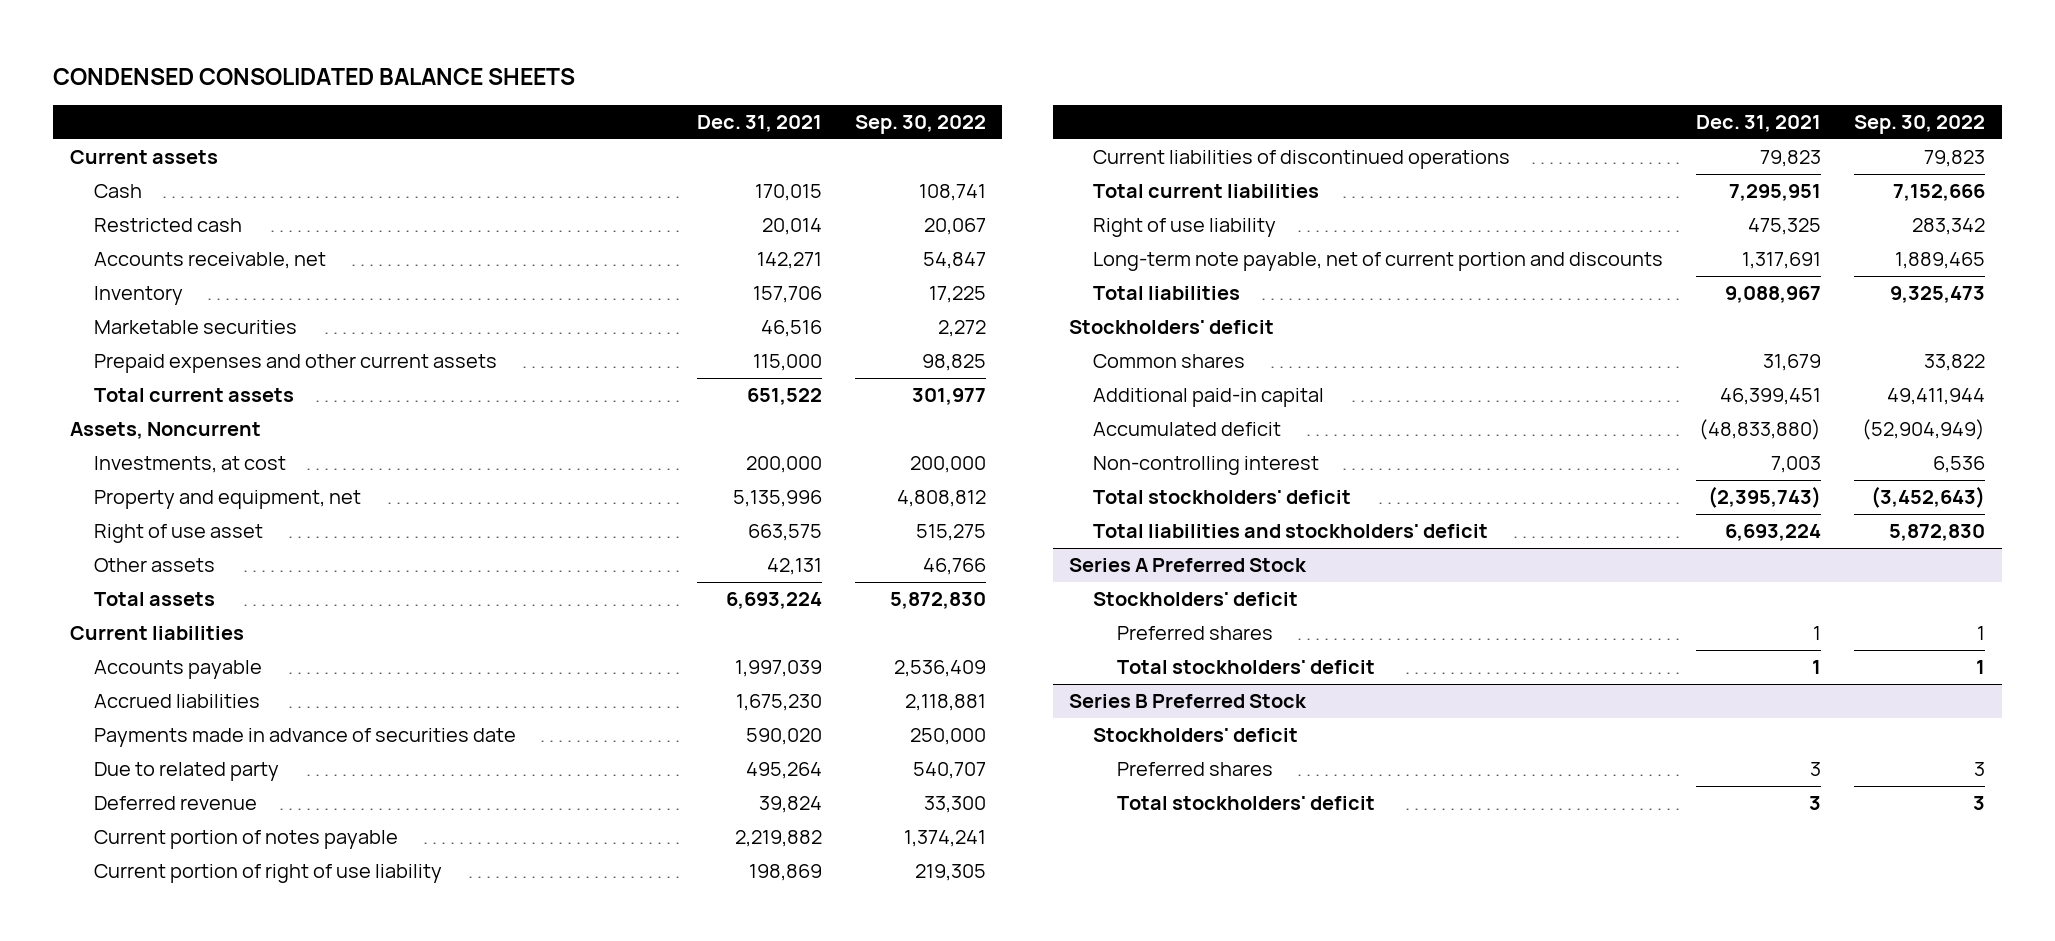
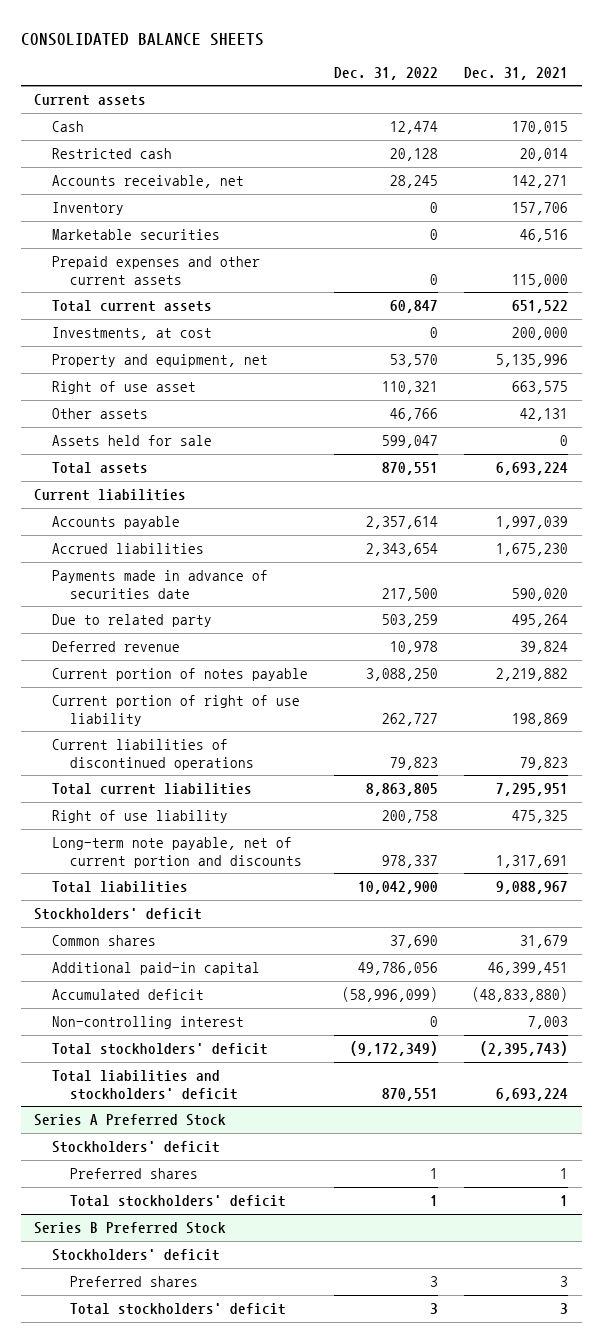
- CONDENSED CONSOLIDATED BALANCE SHEETS
+ CONSOLIDATED BALANCE SHEETS
- | Dec. 31, 2021 | Sep. 30, 2022
+ | Dec. 31, 2022 | Dec. 31, 2021
- Assets, Noncurrent
+ Assets held for sale | 599,047 | 0

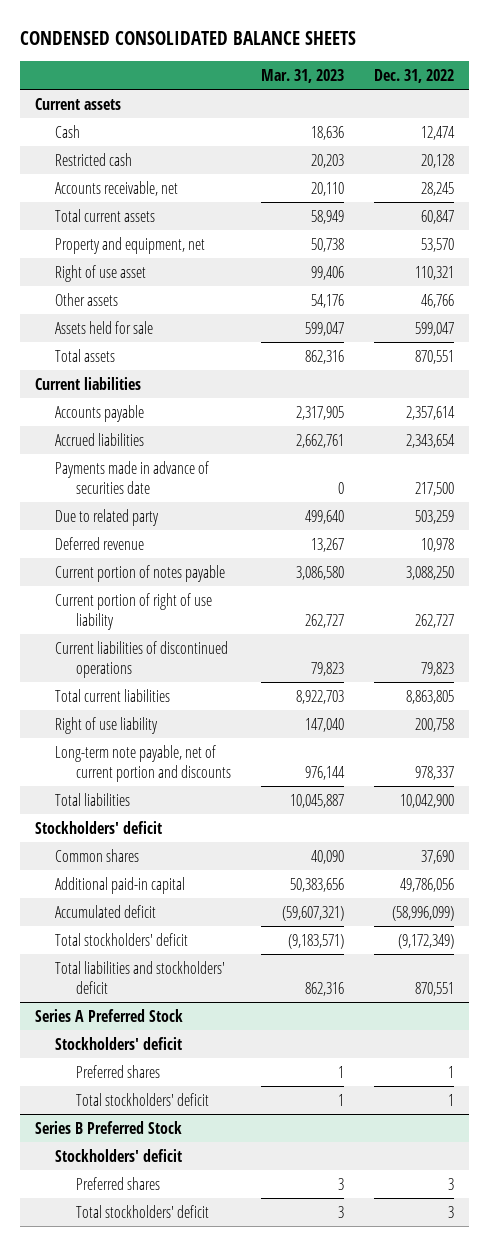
- CONSOLIDATED BALANCE SHEETS
+ CONDENSED CONSOLIDATED BALANCE SHEETS
- | Dec. 31, 2022 | Dec. 31, 2021
+ | Mar. 31, 2023 | Dec. 31, 2022
- Inventory | 0 | 157,706
- Marketable securities | 0 | 46,516
- Prepaid expenses and other current assets | 0 | 115,000
- Investments, at cost | 0 | 200,000
- Non-controlling interest | 0 | 7,003

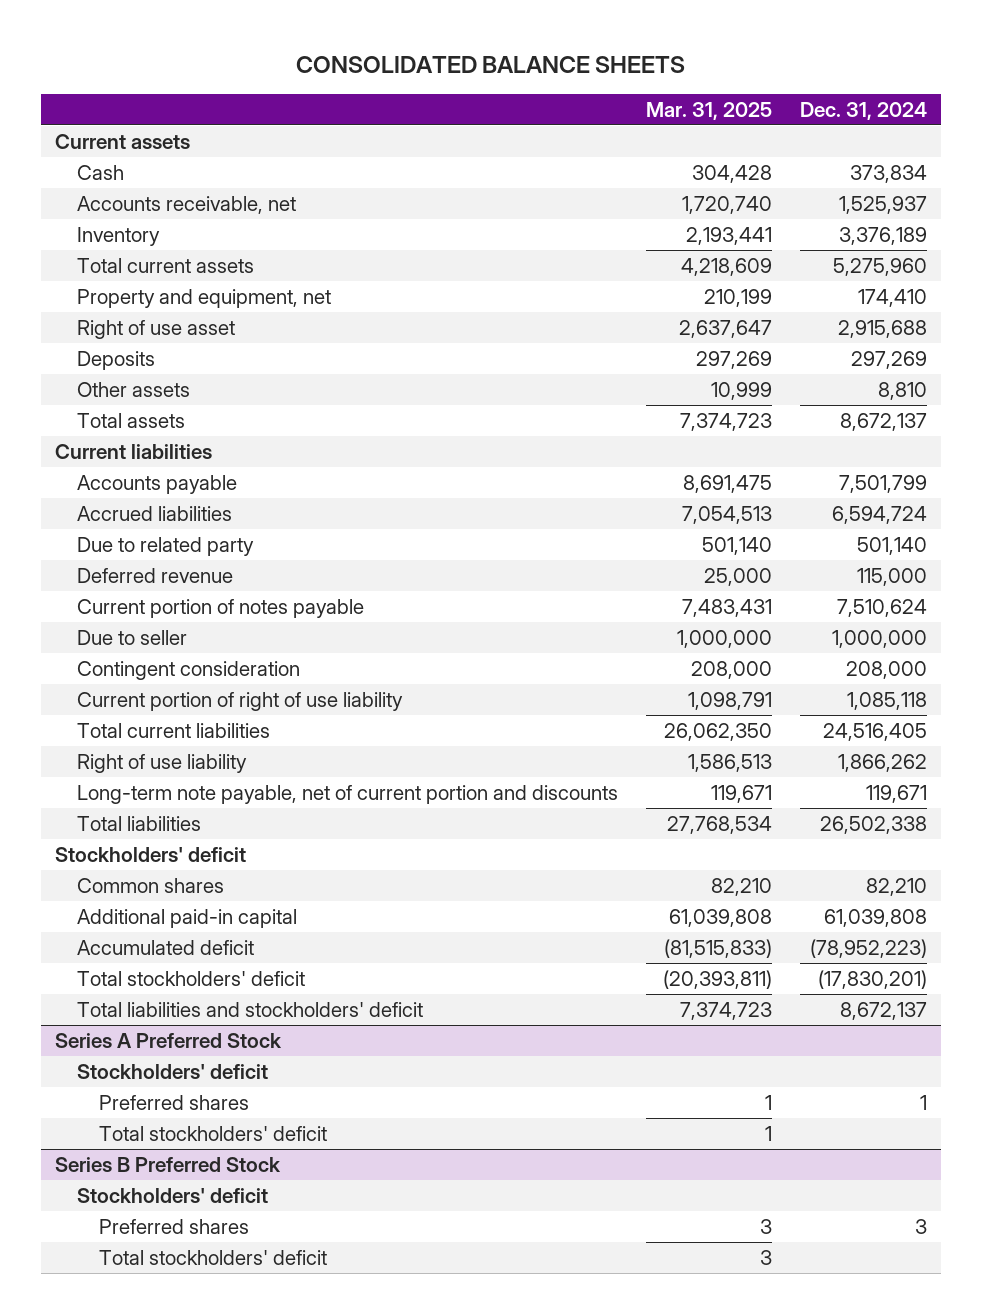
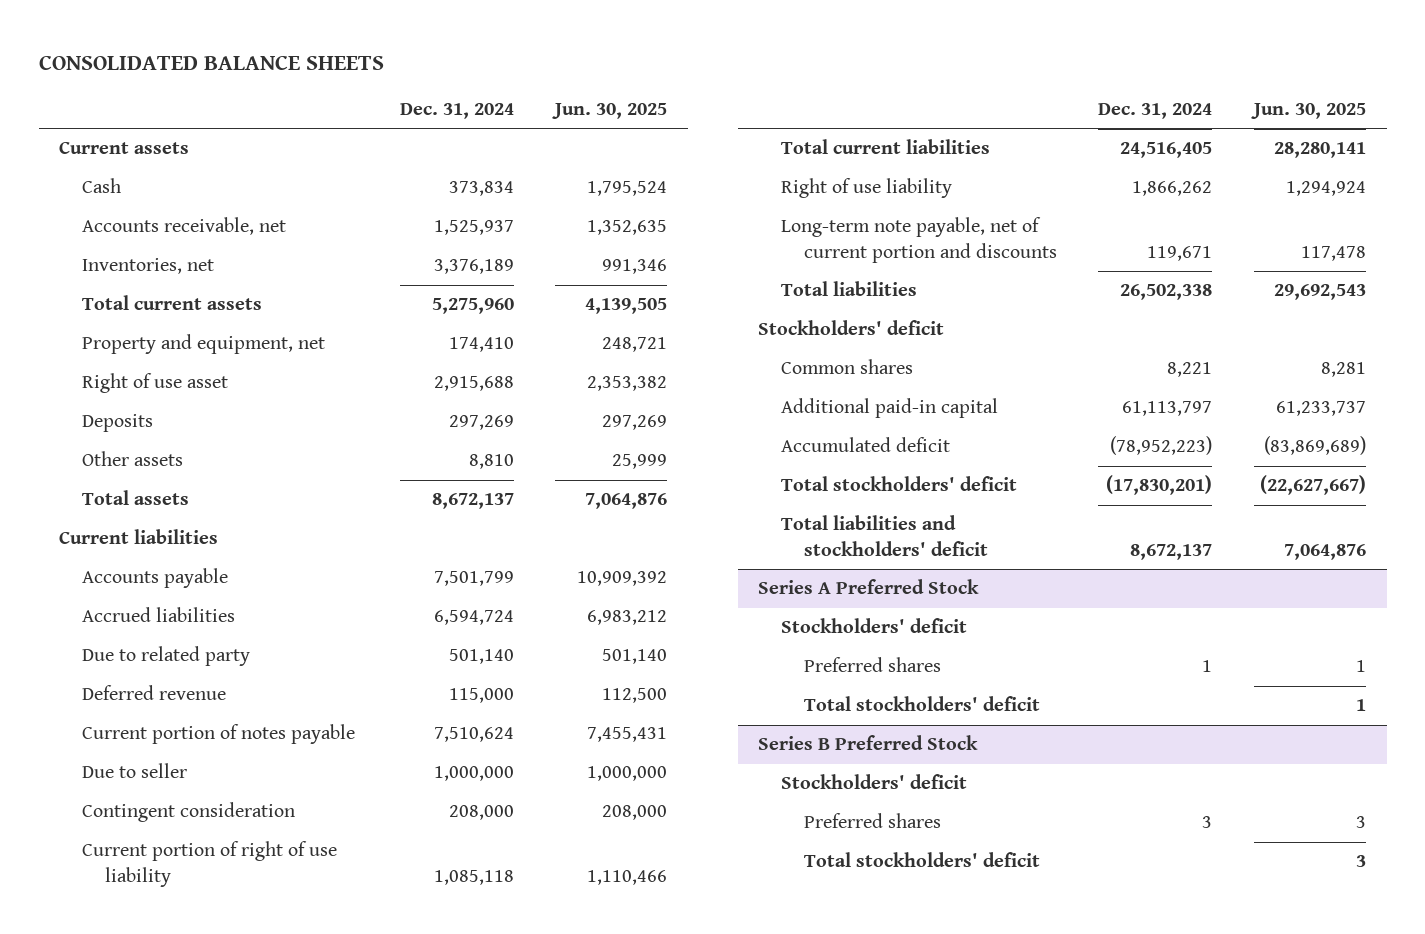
- | Mar. 31, 2025 | Dec. 31, 2024
+ | Dec. 31, 2024 | Jun. 30, 2025
- Inventory | 2,193,441 | 3,376,189
+ Inventories, net | 3,376,189 | 991,346
- Common shares | 82,210 | 82,210
- Additional paid-in capital | 61,039,808 | 61,039,808
+ Common shares | 8,221 | 8,281
+ Additional paid-in capital | 61,113,797 | 61,233,737

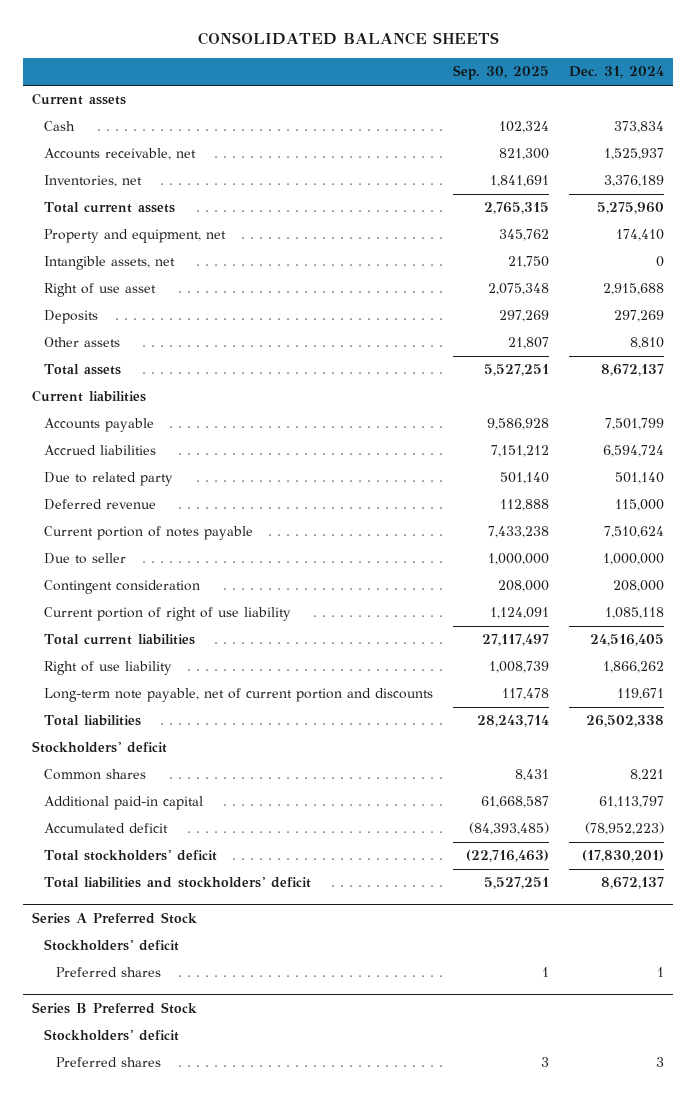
- | Dec. 31, 2024 | Jun. 30, 2025
+ | Sep. 30, 2025 | Dec. 31, 2024
+ Intangible assets, net | 21,750 | 0
@ Series A Preferred Stock
- Total stockholders' deficit | | 1
@ Series B Preferred Stock
- Total stockholders' deficit | | 3

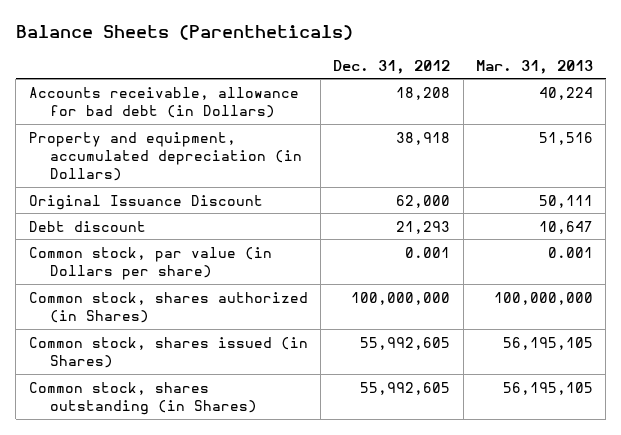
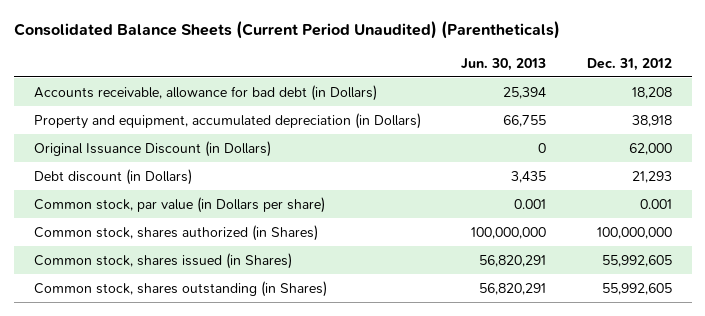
- Balance Sheets (Parentheticals)
+ Consolidated Balance Sheets (Current Period Unaudited) (Parentheticals)
- | Dec. 31, 2012 | Mar. 31, 2013
+ | Jun. 30, 2013 | Dec. 31, 2012
- Original Issuance Discount | 62,000 | 50,111
- Debt discount | 21,293 | 10,647
+ Original Issuance Discount (in Dollars) | 0 | 62,000
+ Debt discount (in Dollars) | 3,435 | 21,293

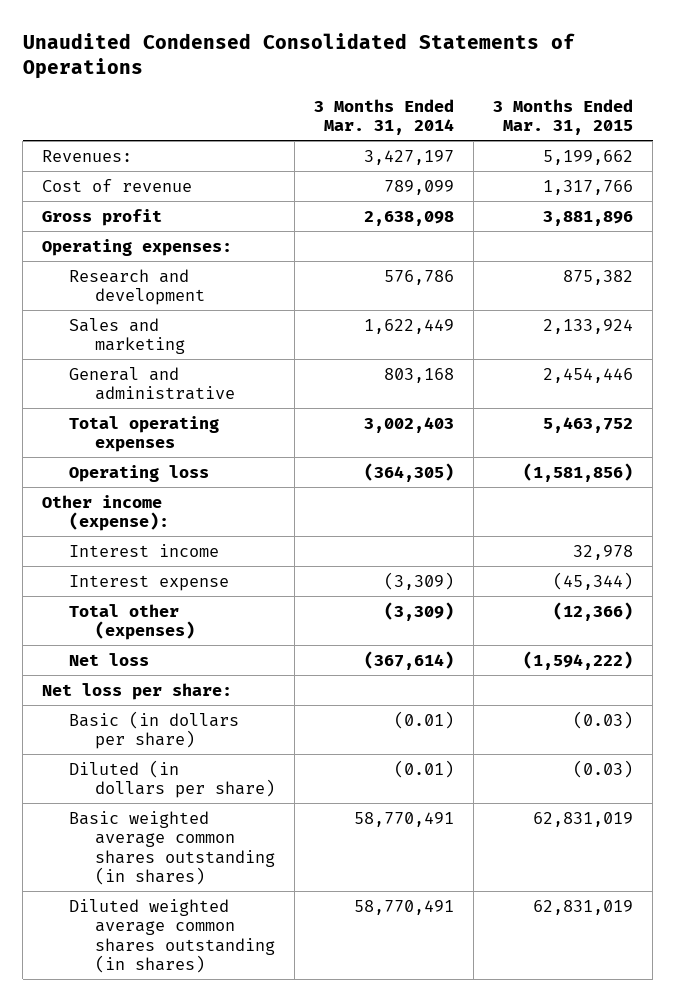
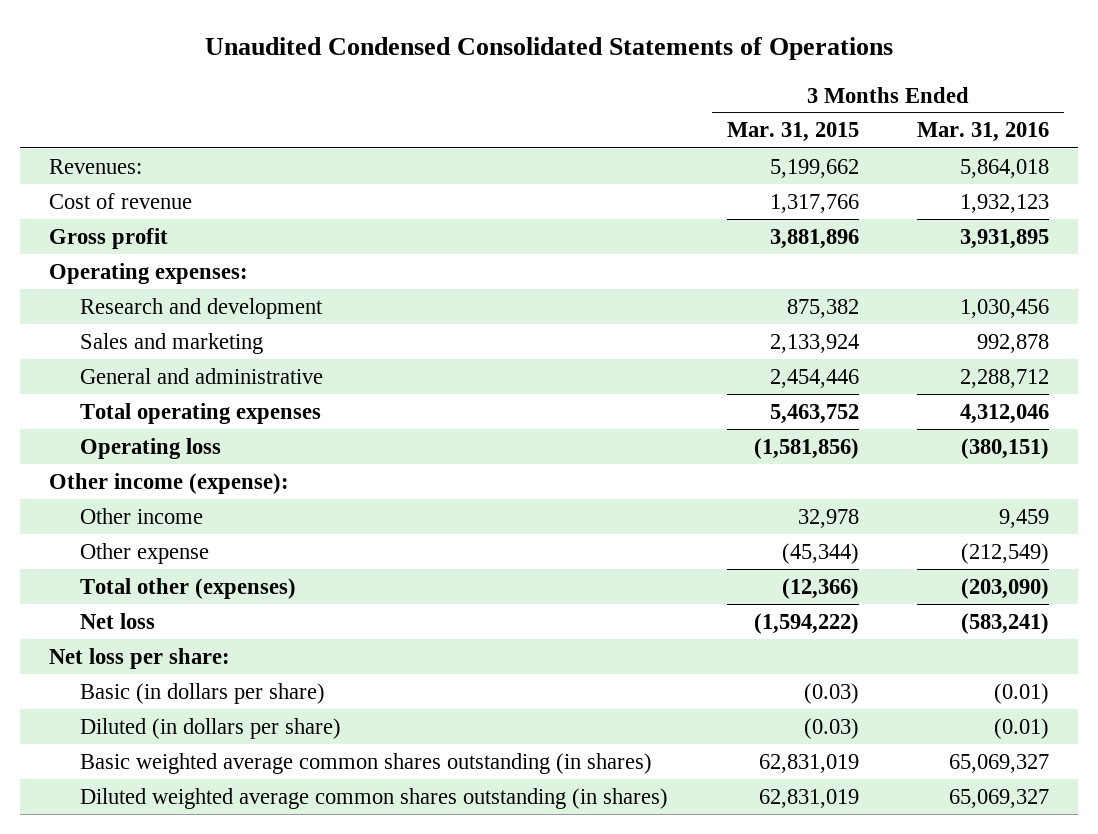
- | 3 Months Ended Mar. 31, 2014 | 3 Months Ended Mar. 31, 2015
+ | 3 Months Ended Mar. 31, 2015 | 3 Months Ended Mar. 31, 2016
- Interest income | | 32,978
- Interest expense | (3,309) | (45,344)
+ Other income | 32,978 | 9,459
+ Other expense | (45,344) | (212,549)

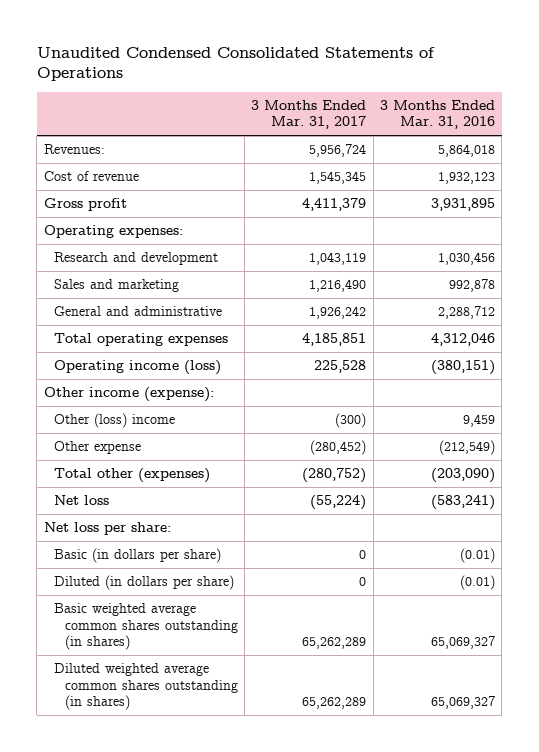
- | 3 Months Ended Mar. 31, 2015 | 3 Months Ended Mar. 31, 2016
+ | 3 Months Ended Mar. 31, 2017 | 3 Months Ended Mar. 31, 2016
- Operating loss | (1,581,856) | (380,151)
+ Operating income (loss) | 225,528 | (380,151)
- Other income | 32,978 | 9,459
+ Other (loss) income | (300) | 9,459

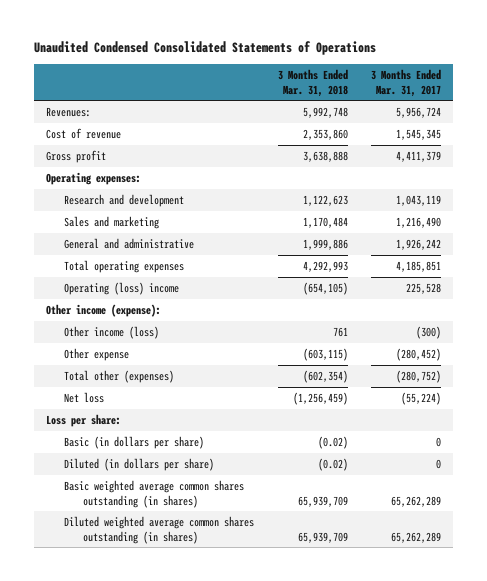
- | 3 Months Ended Mar. 31, 2017 | 3 Months Ended Mar. 31, 2016
+ | 3 Months Ended Mar. 31, 2018 | 3 Months Ended Mar. 31, 2017
- Operating income (loss) | 225,528 | (380,151)
+ Operating (loss) income | (654,105) | 225,528
- Other (loss) income | (300) | 9,459
+ Other income (loss) | 761 | (300)
- Net loss per share:
+ Loss per share:

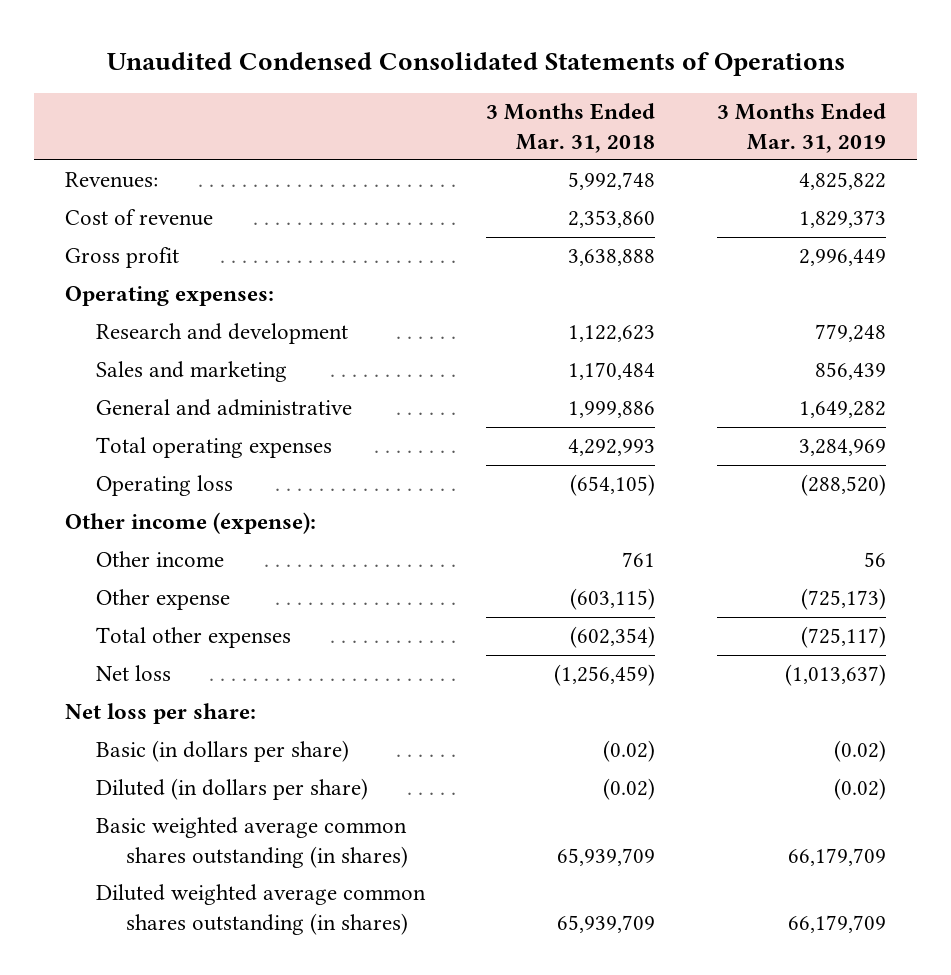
- | 3 Months Ended Mar. 31, 2018 | 3 Months Ended Mar. 31, 2017
+ | 3 Months Ended Mar. 31, 2018 | 3 Months Ended Mar. 31, 2019
- Operating (loss) income | (654,105) | 225,528
+ Operating loss | (654,105) | (288,520)
- Other income (loss) | 761 | (300)
+ Other income | 761 | 56
- Total other (expenses) | (602,354) | (280,752)
+ Total other expenses | (602,354) | (725,117)
- Loss per share:
+ Net loss per share:

